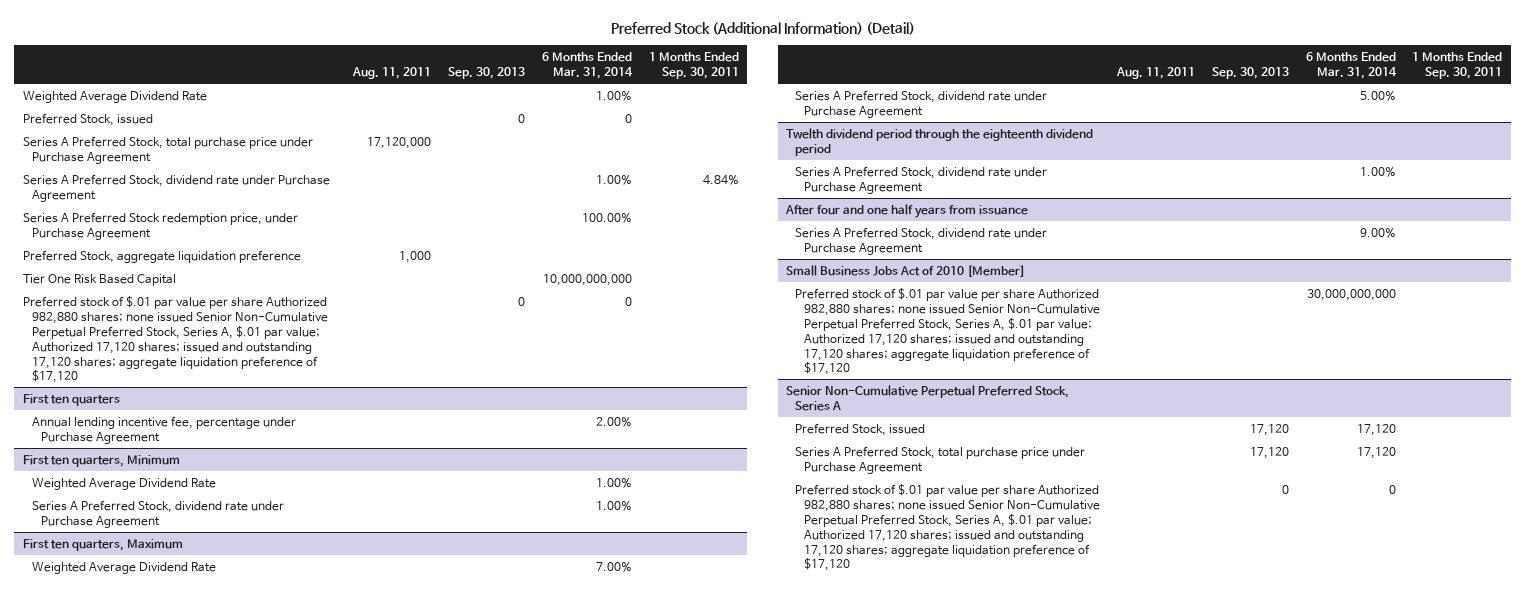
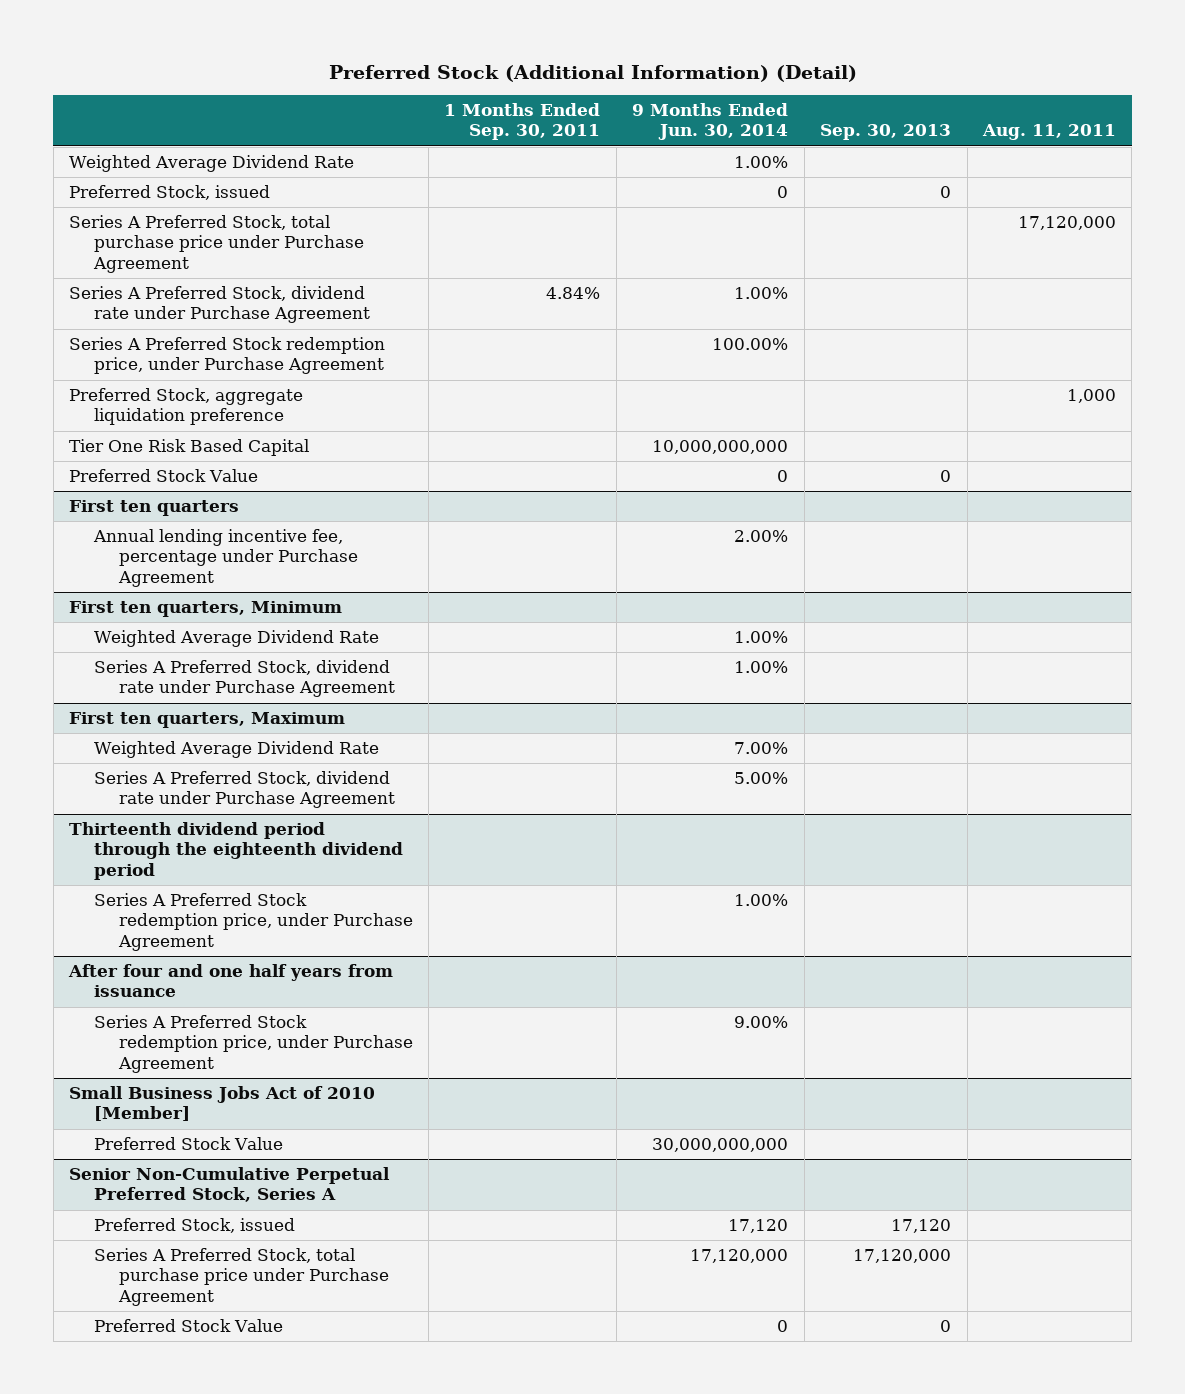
- | Aug. 11, 2011 | Sep. 30, 2013 | 6 Months Ended Mar. 31, 2014 | 1 Months Ended Sep. 30, 2011
+ | 1 Months Ended Sep. 30, 2011 | 9 Months Ended Jun. 30, 2014 | Sep. 30, 2013 | Aug. 11, 2011
- Preferred stock of $.01 par value per share Authorized 982,880 shares; none issued Senior Non-Cumulative Perpetual Preferred Stock, Series A, $.01 par value; Authorized 17,120 shares; issued and outstanding 17,120 shares; aggregate liquidation preference of $17,120 | | 0 | 0 |
+ Preferred Stock Value | | 0 | 0 |
- Twelth dividend period through the eighteenth dividend period
- Series A Preferred Stock, dividend rate under Purchase Agreement | | | 1.00% |
+ Thirteenth dividend period through the eighteenth dividend period
+ Series A Preferred Stock redemption price, under Purchase Agreement | | 1.00% | |
@ After four and one half years from issuance
- Series A Preferred Stock, dividend rate under Purchase Agreement | | | 9.00% |
+ Series A Preferred Stock redemption price, under Purchase Agreement | | 9.00% | |
@ Small Business Jobs Act of 2010 [Member]
- Preferred stock of $.01 par value per share Authorized 982,880 shares; none issued Senior Non-Cumulative Perpetual Preferred Stock, Series A, $.01 par value; Authorized 17,120 shares; issued and outstanding 17,120 shares; aggregate liquidation preference of $17,120 | | | 30,000,000,000 |
+ Preferred Stock Value | | 30,000,000,000 | |
@ Senior Non-Cumulative Perpetual Preferred Stock, Series A
- Series A Preferred Stock, total purchase price under Purchase Agreement | | 17,120 | 17,120 |
- Preferred stock of $.01 par value per share Authorized 982,880 shares; none issued Senior Non-Cumulative Perpetual Preferred Stock, Series A, $.01 par value; Authorized 17,120 shares; issued and outstanding 17,120 shares; aggregate liquidation preference of $17,120 | | 0 | 0 |
+ Series A Preferred Stock, total purchase price under Purchase Agreement | | 17,120,000 | 17,120,000 |
+ Preferred Stock Value | | 0 | 0 |

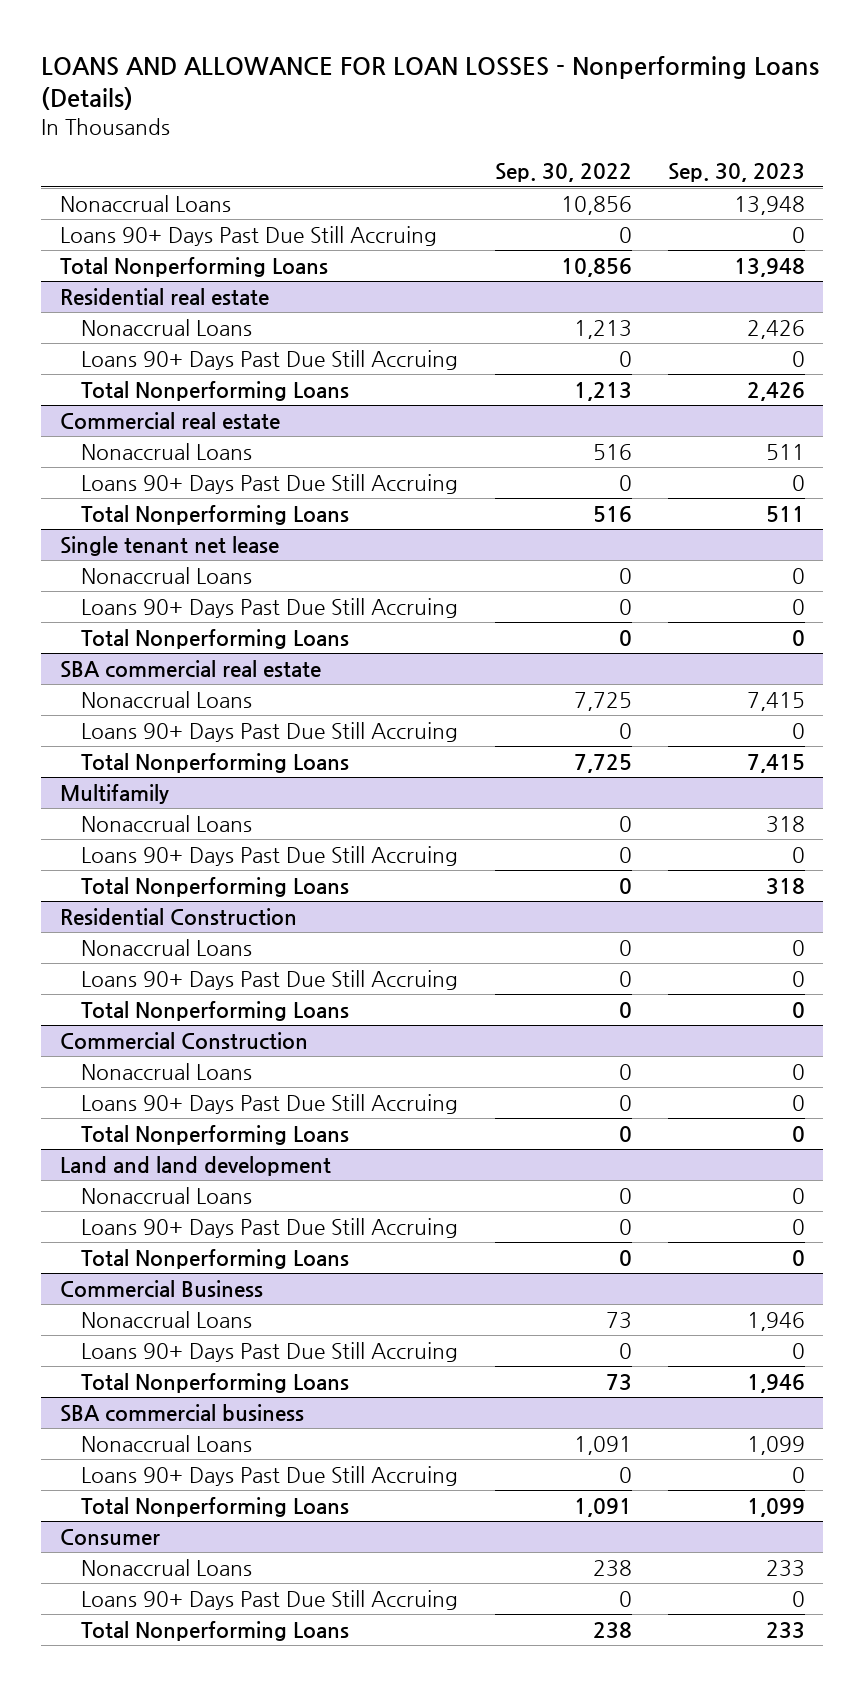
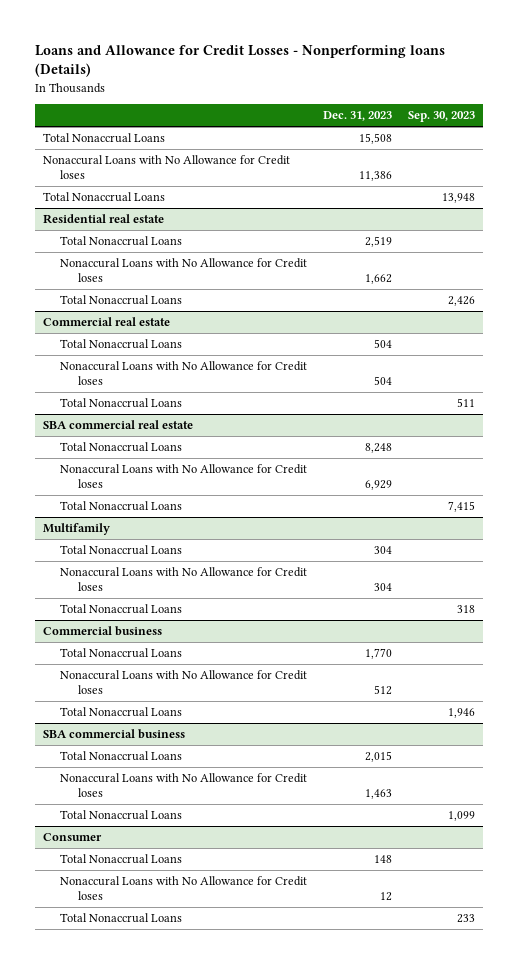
- LOANS AND ALLOWANCE FOR LOAN LOSSES - Nonperforming Loans (Details)
+ Loans and Allowance for Credit Losses - Nonperforming loans (Details)
- | Sep. 30, 2022 | Sep. 30, 2023
+ | Dec. 31, 2023 | Sep. 30, 2023
- Nonaccrual Loans | 10,856 | 13,948
- Loans 90+ Days Past Due Still Accruing | 0 | 0
- Total Nonperforming Loans | 10,856 | 13,948
+ Total Nonaccrual Loans | 15,508 |
+ Nonaccural Loans with No Allowance for Credit loses | 11,386 |
+ Total Nonaccrual Loans | | 13,948
@ Residential real estate
- Nonaccrual Loans | 1,213 | 2,426
- Loans 90+ Days Past Due Still Accruing | 0 | 0
- Total Nonperforming Loans | 1,213 | 2,426
+ Total Nonaccrual Loans | 2,519 |
+ Nonaccural Loans with No Allowance for Credit loses | 1,662 |
+ Total Nonaccrual Loans | | 2,426
@ Commercial real estate
- Nonaccrual Loans | 516 | 511
- Loans 90+ Days Past Due Still Accruing | 0 | 0
- Total Nonperforming Loans | 516 | 511
- Single tenant net lease
- Nonaccrual Loans | 0 | 0
- Loans 90+ Days Past Due Still Accruing | 0 | 0
- Total Nonperforming Loans | 0 | 0
@ Commercial real estate
+ Total Nonaccrual Loans | 504 |
+ Nonaccural Loans with No Allowance for Credit loses | 504 |
+ Total Nonaccrual Loans | | 511
@ SBA commercial real estate
- Nonaccrual Loans | 7,725 | 7,415
- Loans 90+ Days Past Due Still Accruing | 0 | 0
- Total Nonperforming Loans | 7,725 | 7,415
+ Total Nonaccrual Loans | 8,248 |
+ Nonaccural Loans with No Allowance for Credit loses | 6,929 |
+ Total Nonaccrual Loans | | 7,415
@ Multifamily
- Nonaccrual Loans | 0 | 318
- Loans 90+ Days Past Due Still Accruing | 0 | 0
- Total Nonperforming Loans | 0 | 318
- Residential Construction
- Nonaccrual Loans | 0 | 0
- Loans 90+ Days Past Due Still Accruing | 0 | 0
- Total Nonperforming Loans | 0 | 0
- Commercial Construction
- Nonaccrual Loans | 0 | 0
- Loans 90+ Days Past Due Still Accruing | 0 | 0
- Total Nonperforming Loans | 0 | 0
- Land and land development
- Nonaccrual Loans | 0 | 0
- Loans 90+ Days Past Due Still Accruing | 0 | 0
- Total Nonperforming Loans | 0 | 0
- Commercial Business
- Nonaccrual Loans | 73 | 1,946
- Loans 90+ Days Past Due Still Accruing | 0 | 0
- Total Nonperforming Loans | 73 | 1,946
@ Multifamily
+ Total Nonaccrual Loans | 304 |
+ Nonaccural Loans with No Allowance for Credit loses | 304 |
+ Total Nonaccrual Loans | | 318
+ Commercial business
+ Total Nonaccrual Loans | 1,770 |
+ Nonaccural Loans with No Allowance for Credit loses | 512 |
+ Total Nonaccrual Loans | | 1,946
@ SBA commercial business
- Nonaccrual Loans | 1,091 | 1,099
- Loans 90+ Days Past Due Still Accruing | 0 | 0
- Total Nonperforming Loans | 1,091 | 1,099
+ Total Nonaccrual Loans | 2,015 |
+ Nonaccural Loans with No Allowance for Credit loses | 1,463 |
+ Total Nonaccrual Loans | | 1,099
@ Consumer
- Nonaccrual Loans | 238 | 233
- Loans 90+ Days Past Due Still Accruing | 0 | 0
- Total Nonperforming Loans | 238 | 233
+ Total Nonaccrual Loans | 148 |
+ Nonaccural Loans with No Allowance for Credit loses | 12 |
+ Total Nonaccrual Loans | | 233

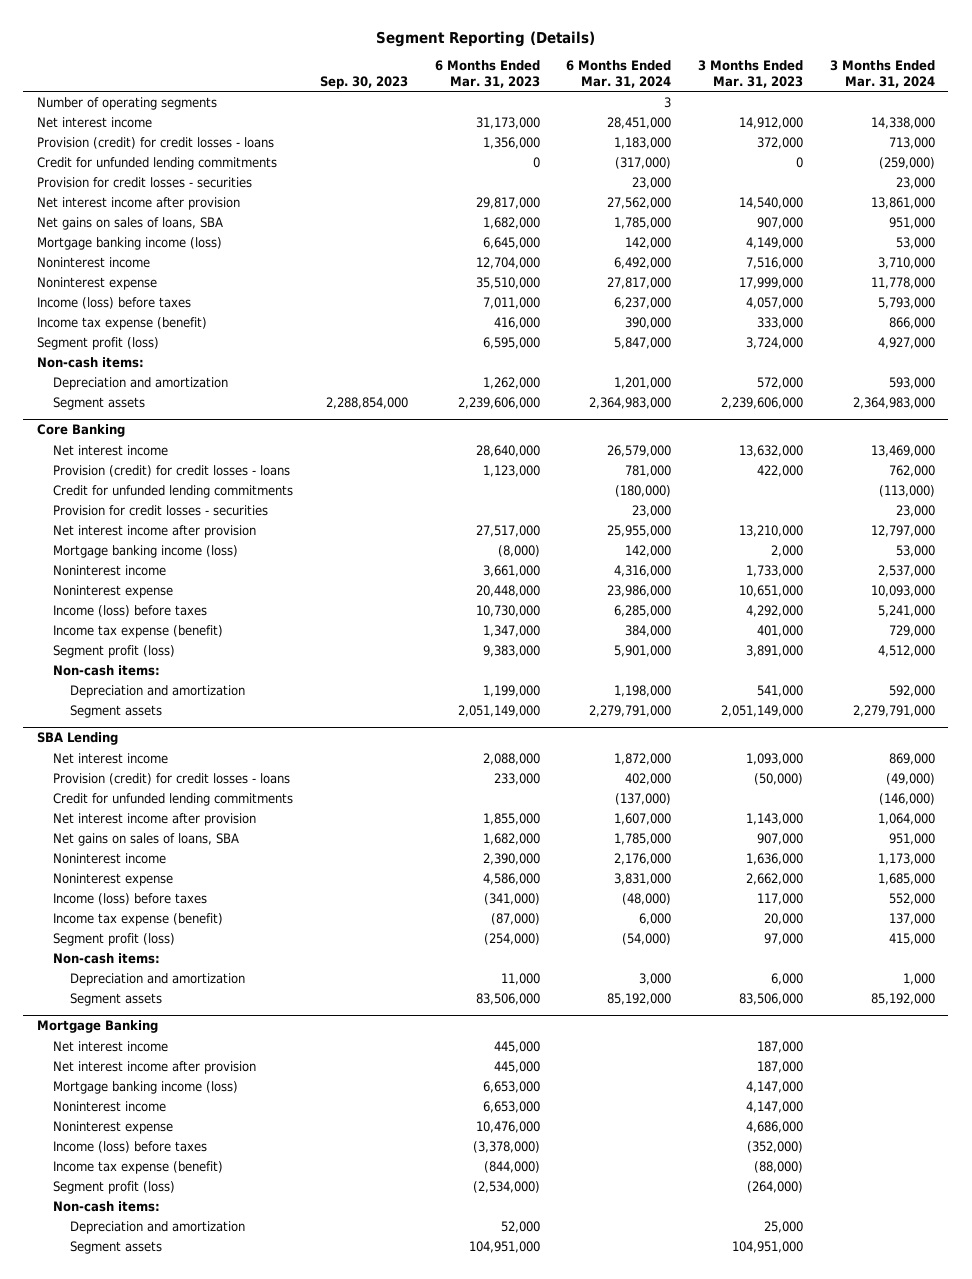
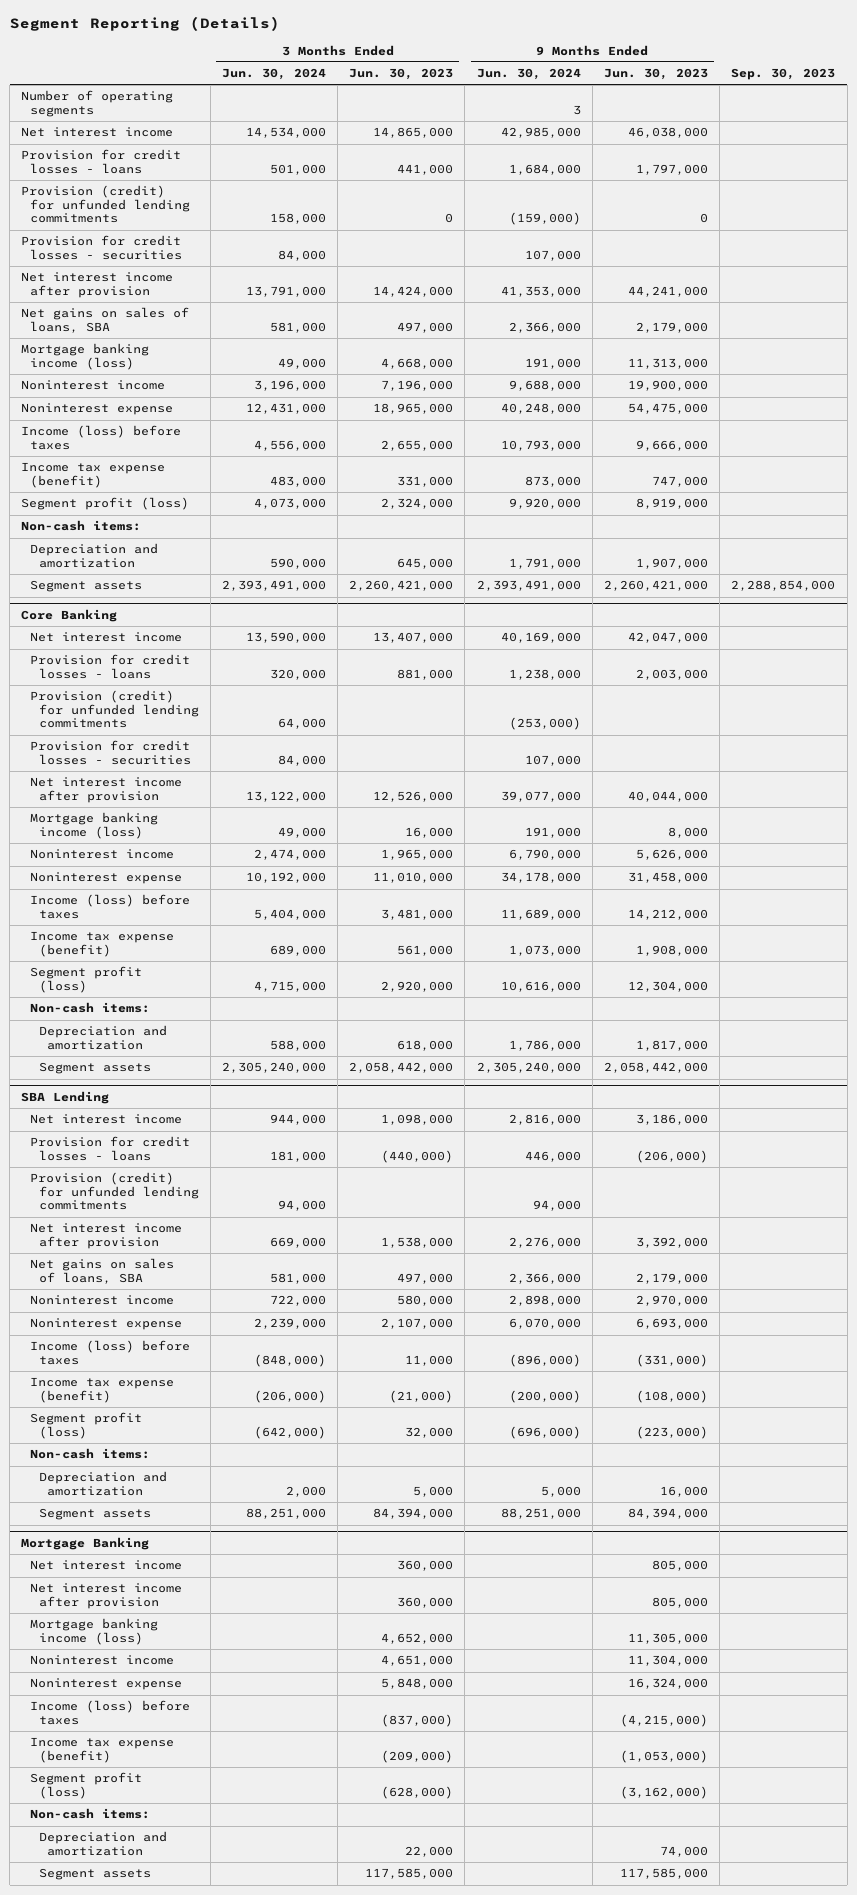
- | Sep. 30, 2023 | 6 Months Ended Mar. 31, 2023 | 6 Months Ended Mar. 31, 2024 | 3 Months Ended Mar. 31, 2023 | 3 Months Ended Mar. 31, 2024
+ | 3 Months Ended Jun. 30, 2024 | 3 Months Ended Jun. 30, 2023 | 9 Months Ended Jun. 30, 2024 | 9 Months Ended Jun. 30, 2023 | Sep. 30, 2023
- Provision (credit) for credit losses - loans | | 1,356,000 | 1,183,000 | 372,000 | 713,000
- Credit for unfunded lending commitments | | 0 | (317,000) | 0 | (259,000)
+ Provision for credit losses - loans | 501,000 | 441,000 | 1,684,000 | 1,797,000 |
+ Provision (credit) for unfunded lending commitments | 158,000 | 0 | (159,000) | 0 |
@ Core Banking
- Provision (credit) for credit losses - loans | | 1,123,000 | 781,000 | 422,000 | 762,000
- Credit for unfunded lending commitments | | | (180,000) | | (113,000)
+ Provision for credit losses - loans | 320,000 | 881,000 | 1,238,000 | 2,003,000 |
+ Provision (credit) for unfunded lending commitments | 64,000 | | (253,000) | |
@ SBA Lending
- Provision (credit) for credit losses - loans | | 233,000 | 402,000 | (50,000) | (49,000)
- Credit for unfunded lending commitments | | | (137,000) | | (146,000)
+ Provision for credit losses - loans | 181,000 | (440,000) | 446,000 | (206,000) |
+ Provision (credit) for unfunded lending commitments | 94,000 | | 94,000 | |

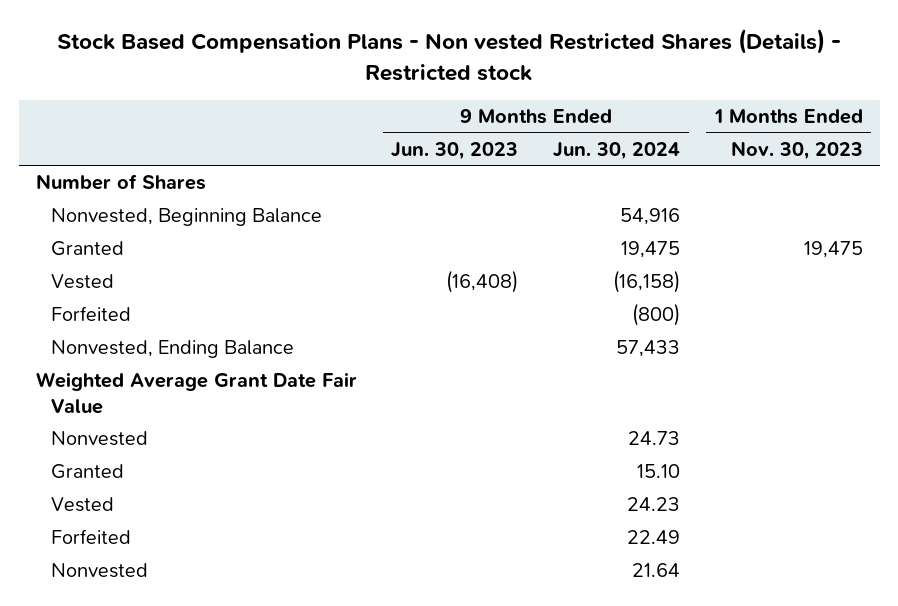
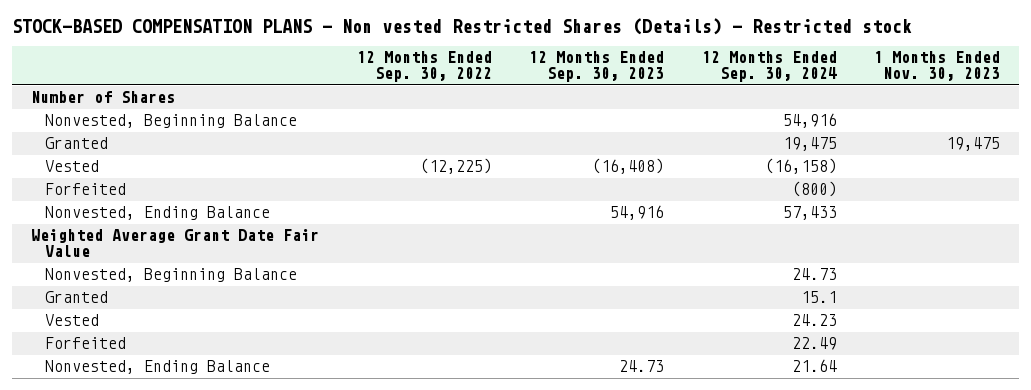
- Stock Based Compensation Plans - Non vested Restricted Shares (Details) - Restricted stock
+ STOCK-BASED COMPENSATION PLANS - Non vested Restricted Shares (Details) - Restricted stock
- | 9 Months Ended Jun. 30, 2023 | 9 Months Ended Jun. 30, 2024 | 1 Months Ended Nov. 30, 2023
+ | 12 Months Ended Sep. 30, 2022 | 12 Months Ended Sep. 30, 2023 | 12 Months Ended Sep. 30, 2024 | 1 Months Ended Nov. 30, 2023
- Nonvested | | 24.73 |
+ Nonvested, Beginning Balance | | | 24.73 |
- Nonvested | | 21.64 |
+ Nonvested, Ending Balance | | 24.73 | 21.64 |

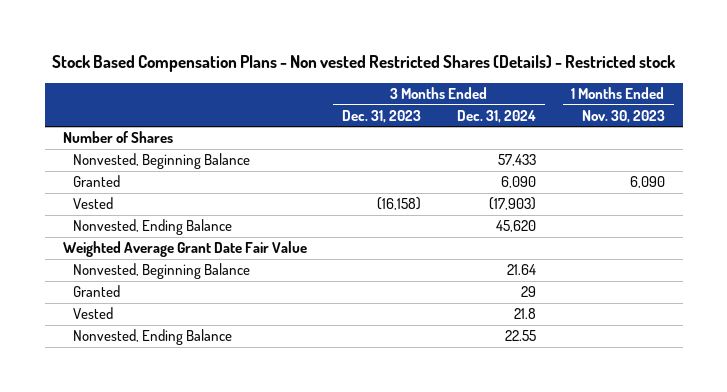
- STOCK-BASED COMPENSATION PLANS - Non vested Restricted Shares (Details) - Restricted stock
+ Stock Based Compensation Plans - Non vested Restricted Shares (Details) - Restricted stock
- | 12 Months Ended Sep. 30, 2022 | 12 Months Ended Sep. 30, 2023 | 12 Months Ended Sep. 30, 2024 | 1 Months Ended Nov. 30, 2023
+ | 3 Months Ended Dec. 31, 2023 | 3 Months Ended Dec. 31, 2024 | 1 Months Ended Nov. 30, 2023
- Granted | | | 19,475 | 19,475
+ Granted | | 6,090 | 6,090
- Forfeited | | | (800) |
- Forfeited | | | 22.49 |

